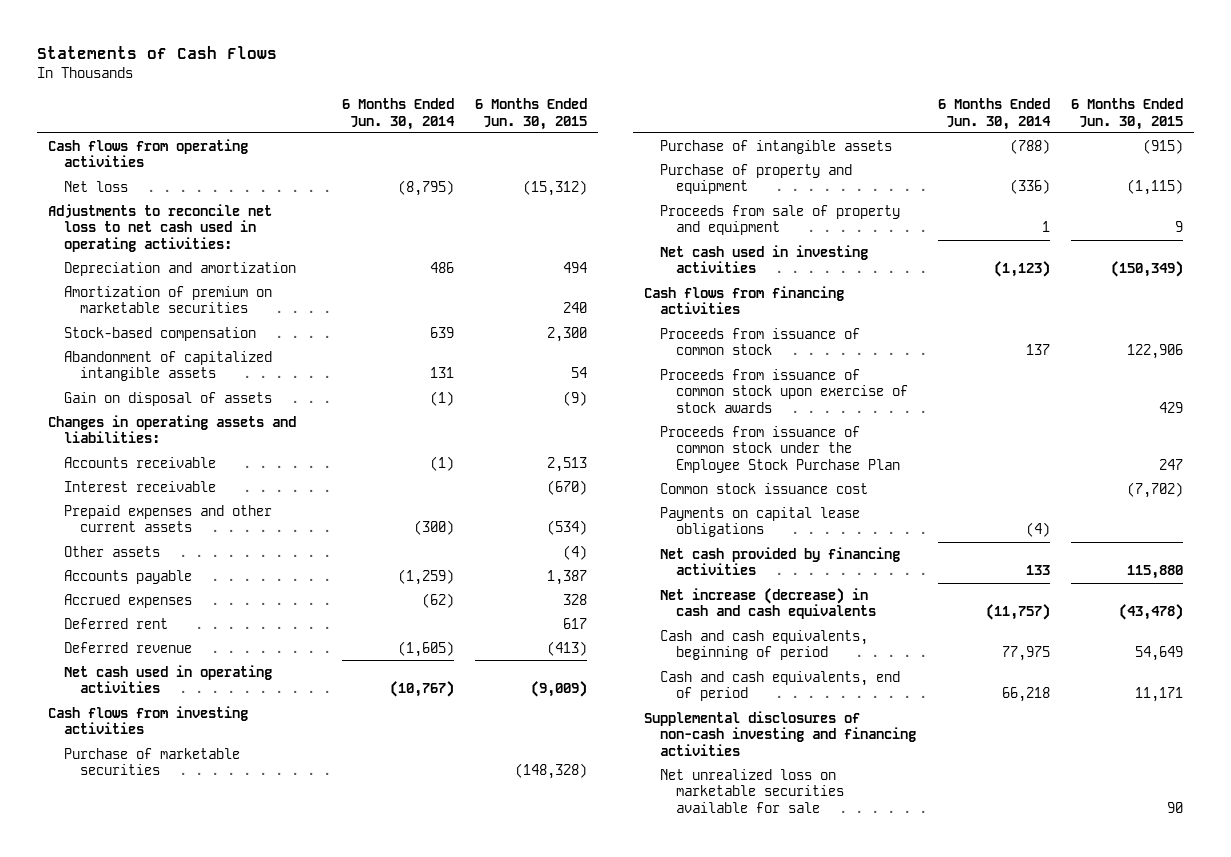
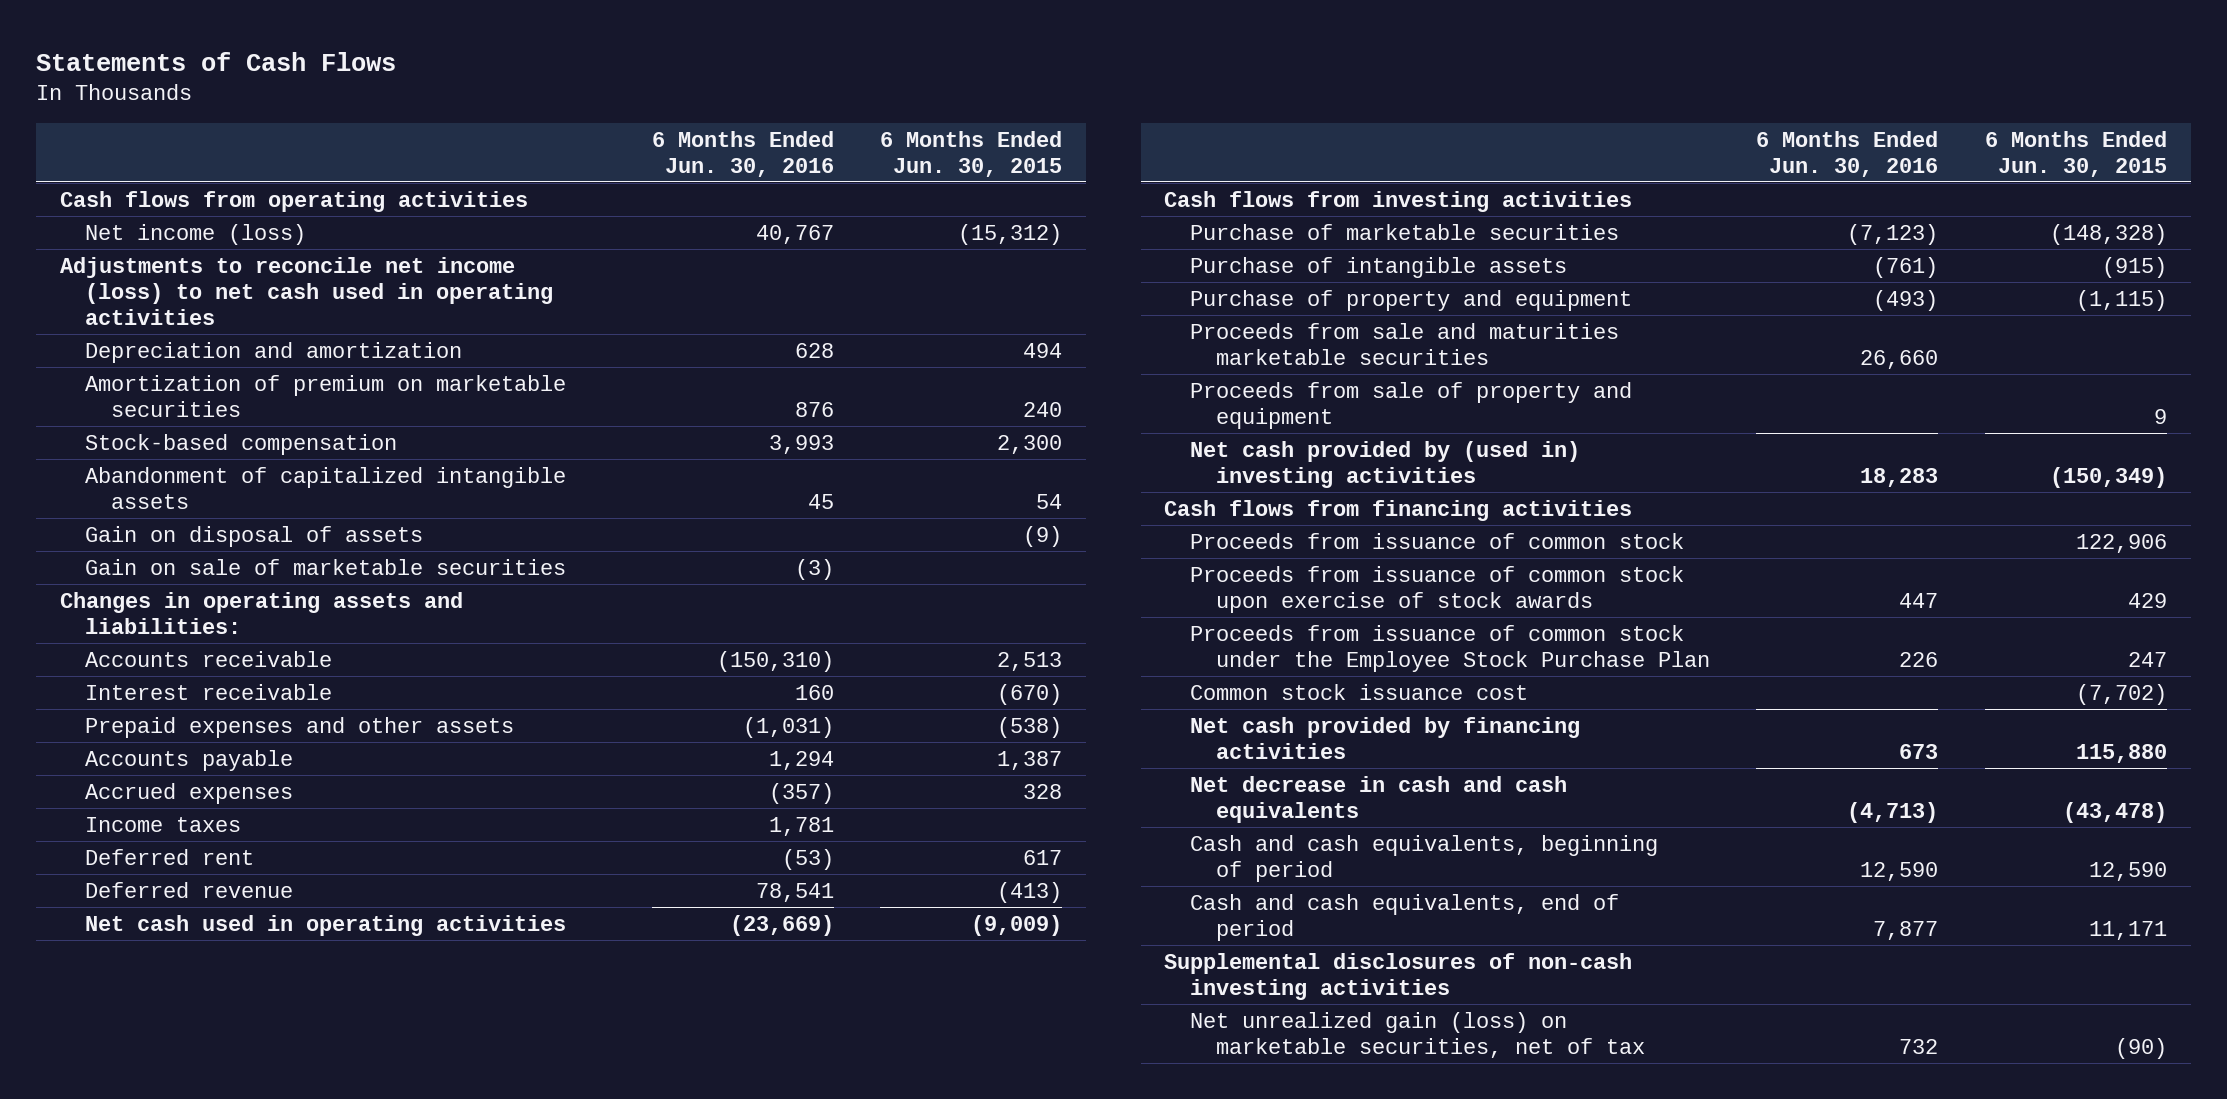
- | 6 Months Ended Jun. 30, 2014 | 6 Months Ended Jun. 30, 2015
+ | 6 Months Ended Jun. 30, 2016 | 6 Months Ended Jun. 30, 2015
- Net loss | (8,795) | (15,312)
- Adjustments to reconcile net loss to net cash used in operating activities:
+ Net income (loss) | 40,767 | (15,312)
+ Adjustments to reconcile net income (loss) to net cash used in operating activities
+ Gain on sale of marketable securities | (3) |
- Prepaid expenses and other current assets | (300) | (534)
- Other assets | | (4)
+ Prepaid expenses and other assets | (1,031) | (538)
+ Income taxes | 1,781 |
+ Proceeds from sale and maturities marketable securities | 26,660 |
- Net cash used in investing activities | (1,123) | (150,349)
+ Net cash provided by (used in) investing activities | 18,283 | (150,349)
- Payments on capital lease obligations | (4) |
- Net increase (decrease) in cash and cash equivalents | (11,757) | (43,478)
- Cash and cash equivalents, beginning of period | 77,975 | 54,649
+ Net decrease in cash and cash equivalents | (4,713) | (43,478)
+ Cash and cash equivalents, beginning of period | 12,590 | 12,590
- Supplemental disclosures of non-cash investing and financing activities
- Net unrealized loss on marketable securities available for sale | | 90
+ Supplemental disclosures of non-cash investing activities
+ Net unrealized gain (loss) on marketable securities, net of tax | 732 | (90)

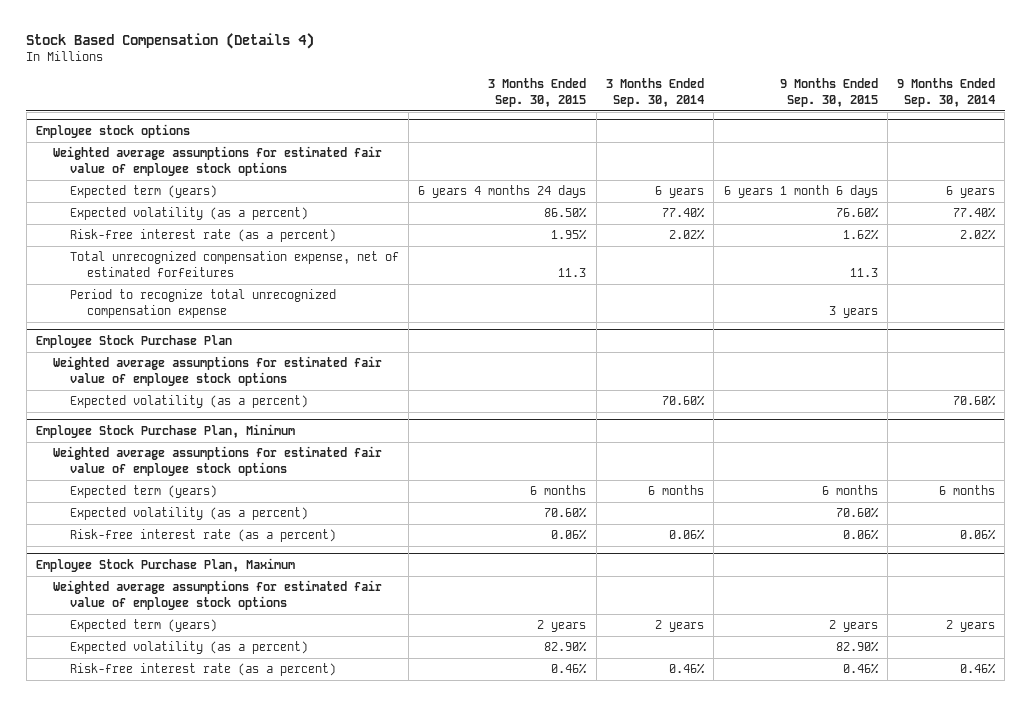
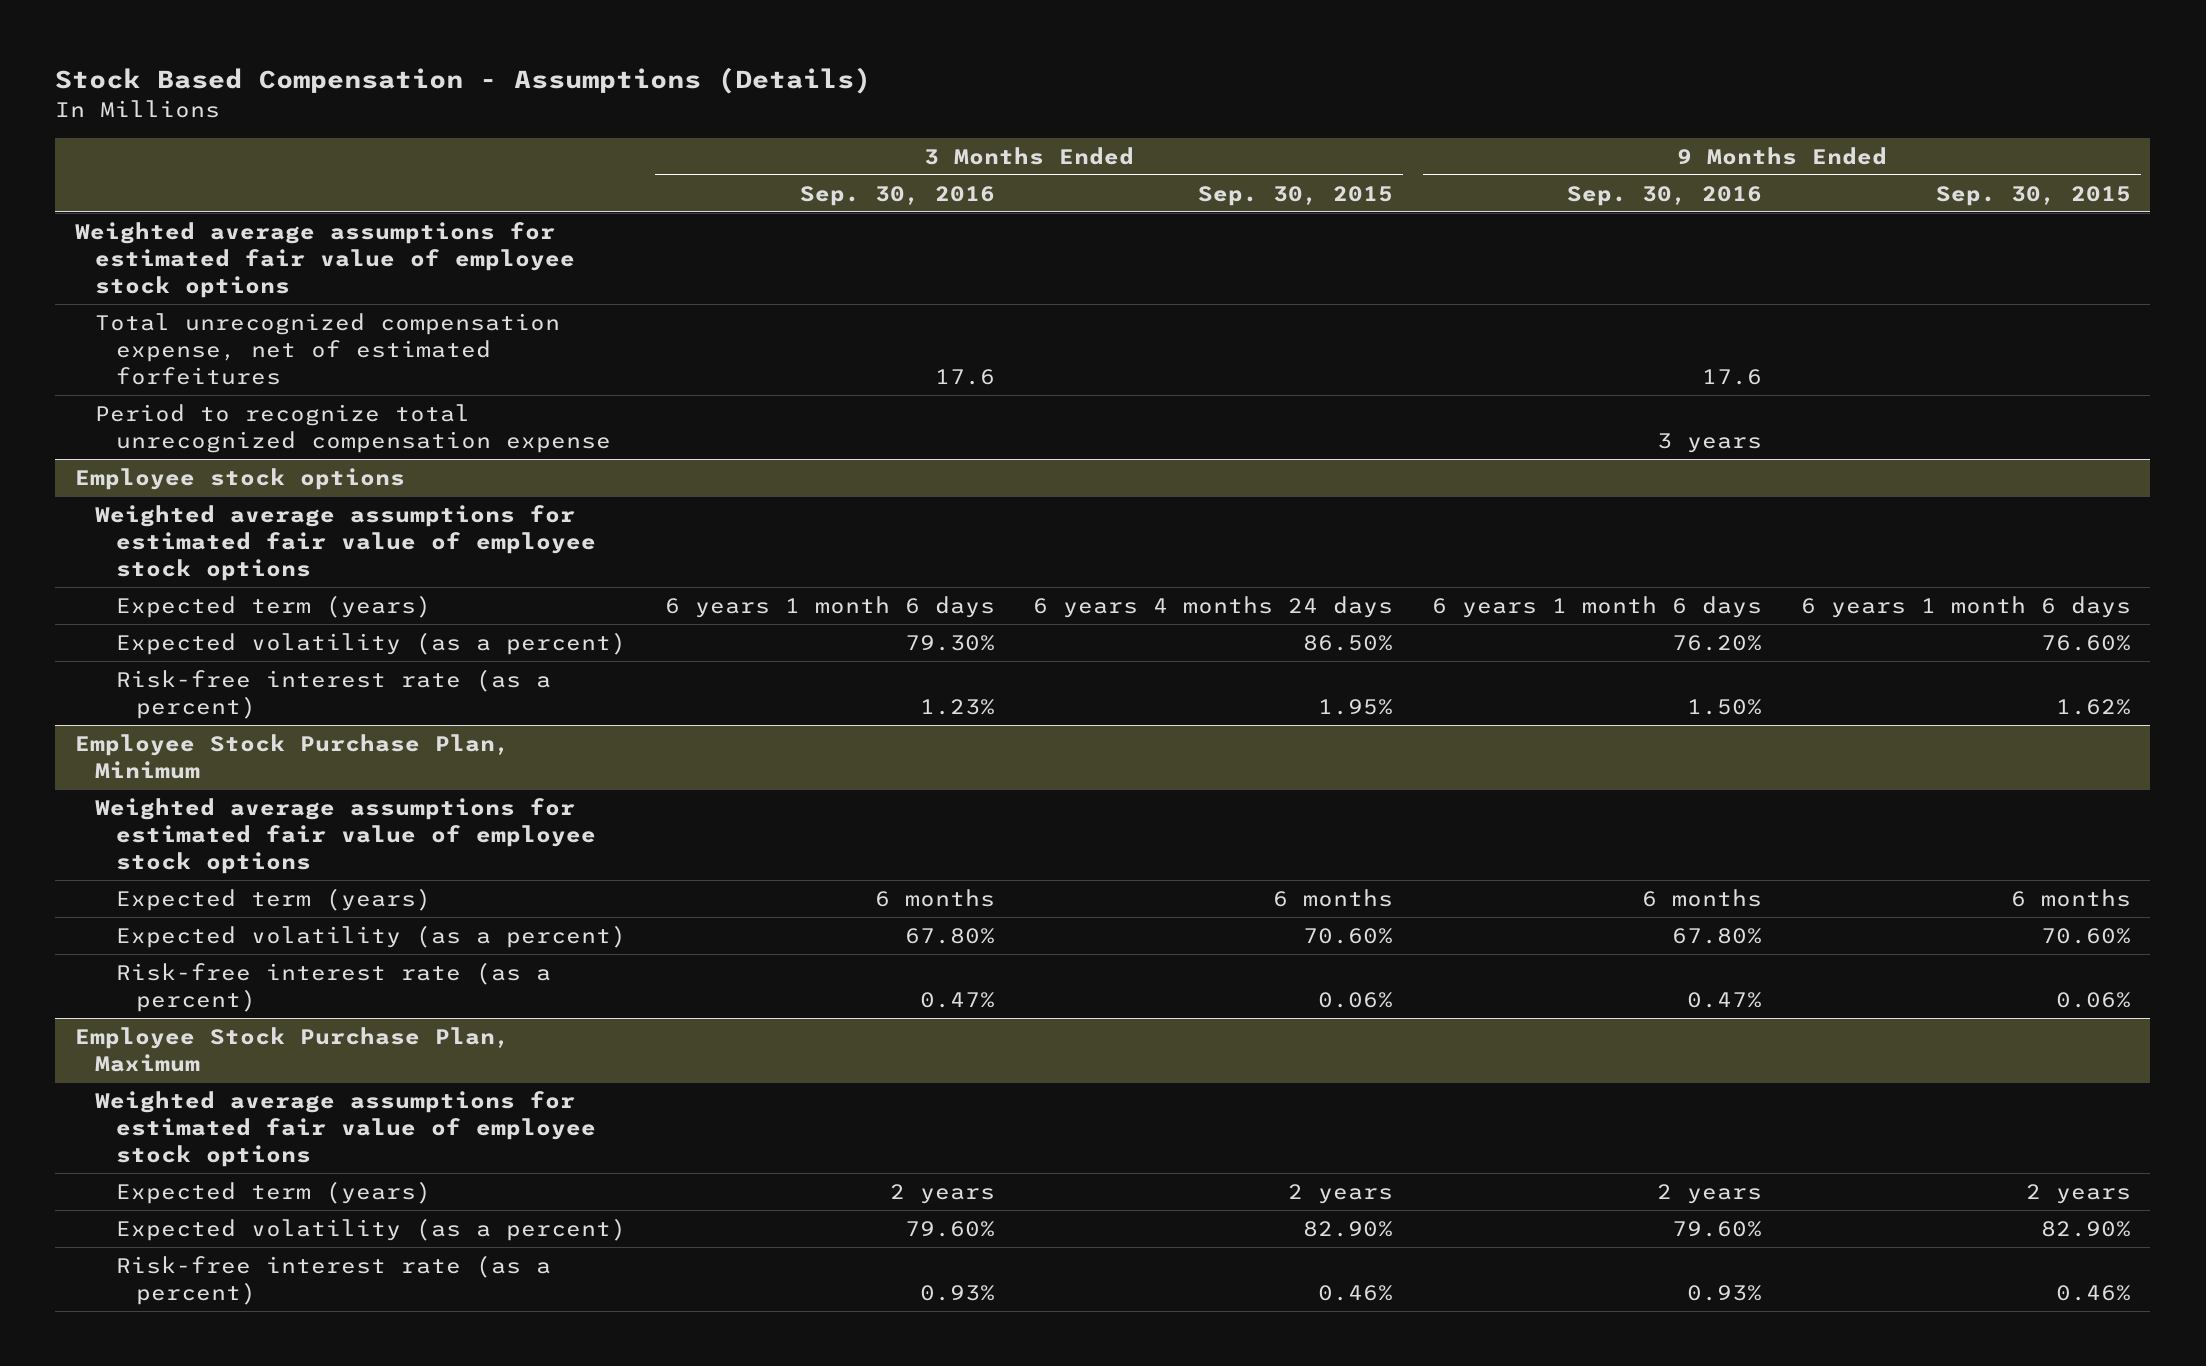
- Stock Based Compensation (Details 4)
+ Stock Based Compensation - Assumptions (Details)
- | 3 Months Ended Sep. 30, 2015 | 3 Months Ended Sep. 30, 2014 | 9 Months Ended Sep. 30, 2015 | 9 Months Ended Sep. 30, 2014
+ | 3 Months Ended Sep. 30, 2016 | 3 Months Ended Sep. 30, 2015 | 9 Months Ended Sep. 30, 2016 | 9 Months Ended Sep. 30, 2015
+ Weighted average assumptions for estimated fair value of employee stock options
+ Total unrecognized compensation expense, net of estimated forfeitures | 17.6 | | 17.6 |
+ Period to recognize total unrecognized compensation expense | | | 3 years |
@ Employee stock options
- Total unrecognized compensation expense, net of estimated forfeitures | 11.3 | | 11.3 |
- Period to recognize total unrecognized compensation expense | | | 3 years |
- Employee Stock Purchase Plan
- Weighted average assumptions for estimated fair value of employee stock options
- Expected volatility (as a percent) | | 70.60% | | 70.60%

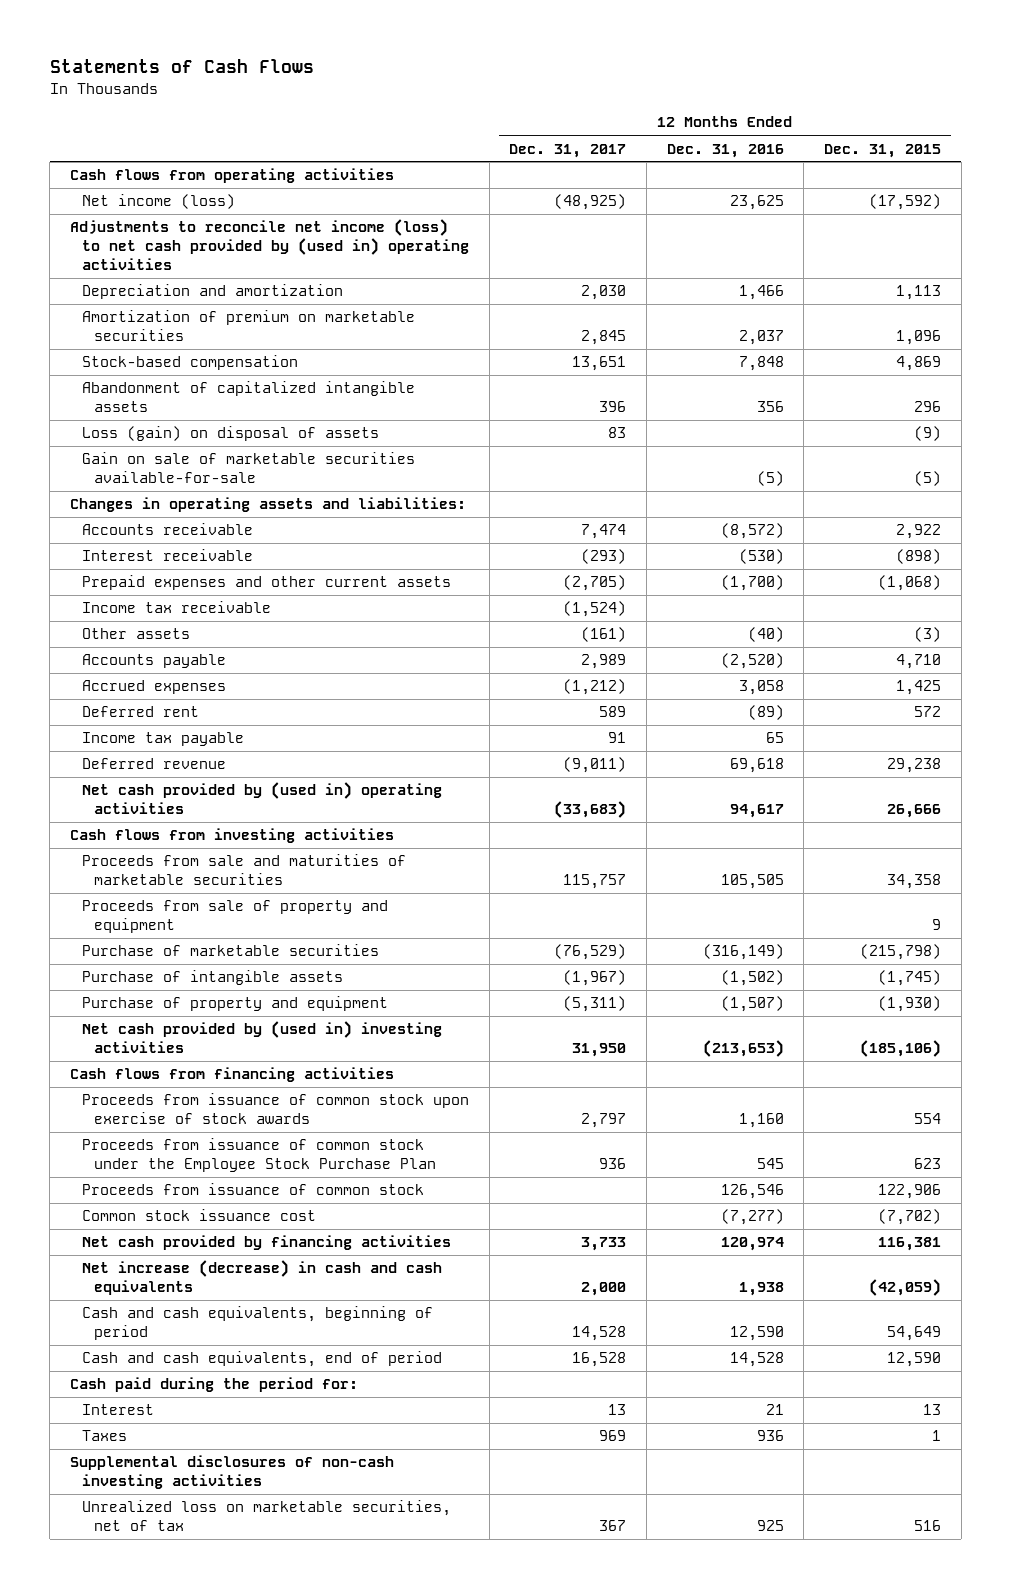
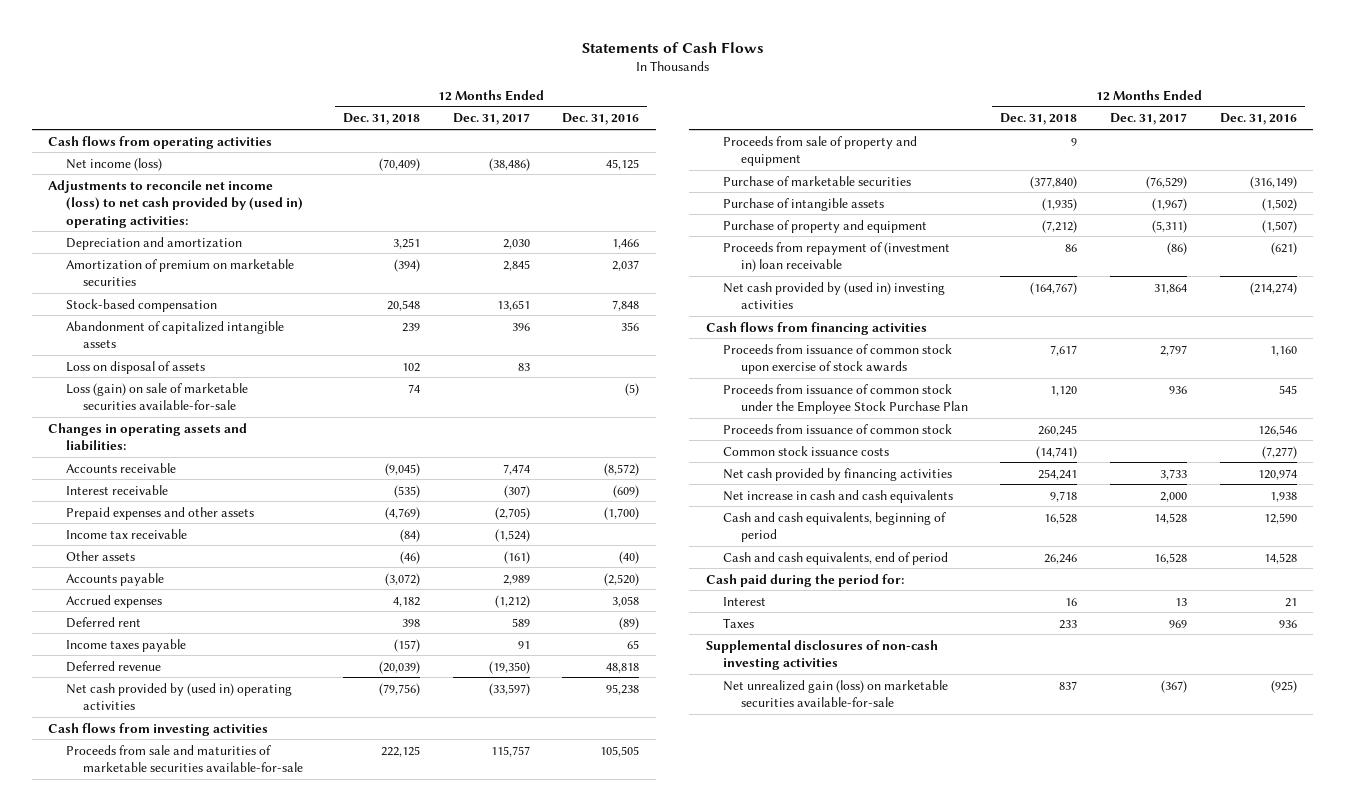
- | 12 Months Ended Dec. 31, 2017 | 12 Months Ended Dec. 31, 2016 | 12 Months Ended Dec. 31, 2015
+ | 12 Months Ended Dec. 31, 2018 | 12 Months Ended Dec. 31, 2017 | 12 Months Ended Dec. 31, 2016
- Net income (loss) | (48,925) | 23,625 | (17,592)
- Adjustments to reconcile net income (loss) to net cash provided by (used in) operating activities
+ Net income (loss) | (70,409) | (38,486) | 45,125
+ Adjustments to reconcile net income (loss) to net cash provided by (used in) operating activities:
- Loss (gain) on disposal of assets | 83 | | (9)
- Gain on sale of marketable securities available-for-sale | | (5) | (5)
+ Loss on disposal of assets | 102 | 83 |
+ Loss (gain) on sale of marketable securities available-for-sale | 74 | | (5)
- Interest receivable | (293) | (530) | (898)
- Prepaid expenses and other current assets | (2,705) | (1,700) | (1,068)
+ Interest receivable | (535) | (307) | (609)
+ Prepaid expenses and other assets | (4,769) | (2,705) | (1,700)
- Income tax payable | 91 | 65 |
- Deferred revenue | (9,011) | 69,618 | 29,238
- Net cash provided by (used in) operating activities | (33,683) | 94,617 | 26,666
+ Income taxes payable | (157) | 91 | 65
+ Deferred revenue | (20,039) | (19,350) | 48,818
+ Net cash provided by (used in) operating activities | (79,756) | (33,597) | 95,238
- Proceeds from sale and maturities of marketable securities | 115,757 | 105,505 | 34,358
+ Proceeds from sale and maturities of marketable securities available-for-sale | 222,125 | 115,757 | 105,505
- Net cash provided by (used in) investing activities | 31,950 | (213,653) | (185,106)
+ Proceeds from repayment of (investment in) loan receivable | 86 | (86) | (621)
+ Net cash provided by (used in) investing activities | (164,767) | 31,864 | (214,274)
- Common stock issuance cost | | (7,277) | (7,702)
+ Common stock issuance costs | (14,741) | | (7,277)
- Net increase (decrease) in cash and cash equivalents | 2,000 | 1,938 | (42,059)
+ Net increase in cash and cash equivalents | 9,718 | 2,000 | 1,938
- Unrealized loss on marketable securities, net of tax | 367 | 925 | 516
+ Net unrealized gain (loss) on marketable securities available-for-sale | 837 | (367) | (925)

